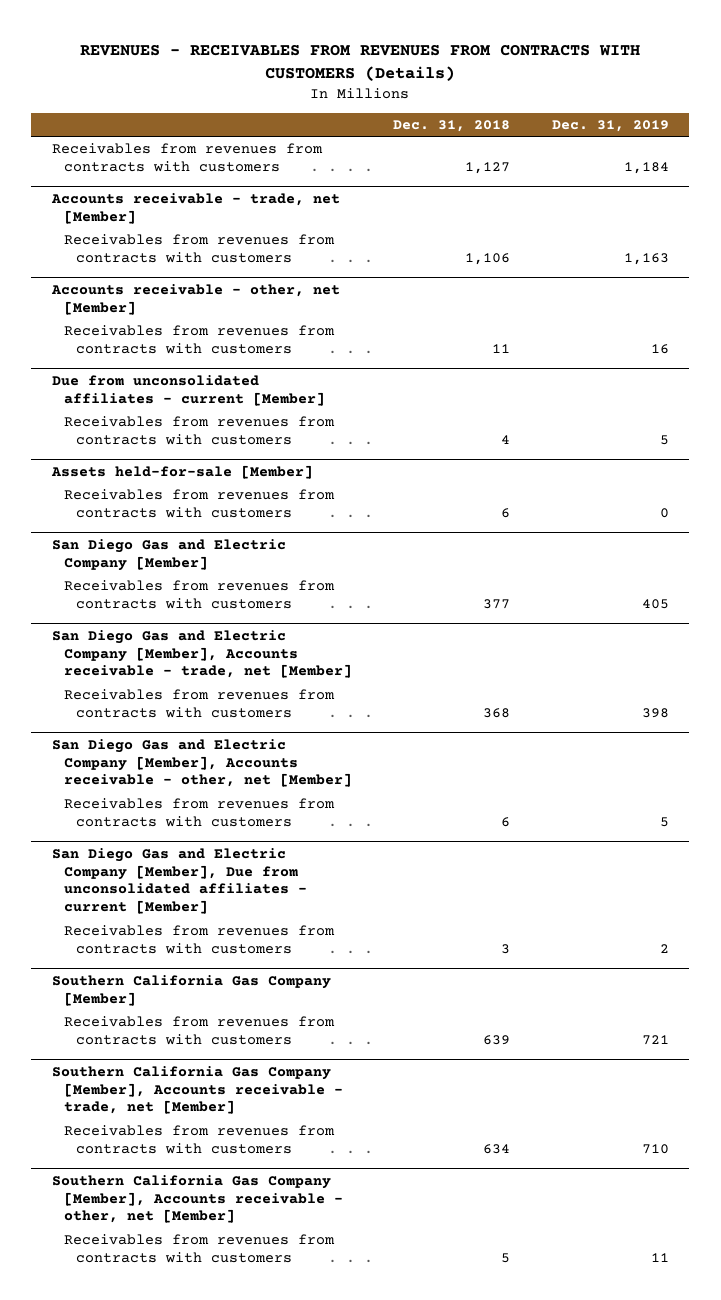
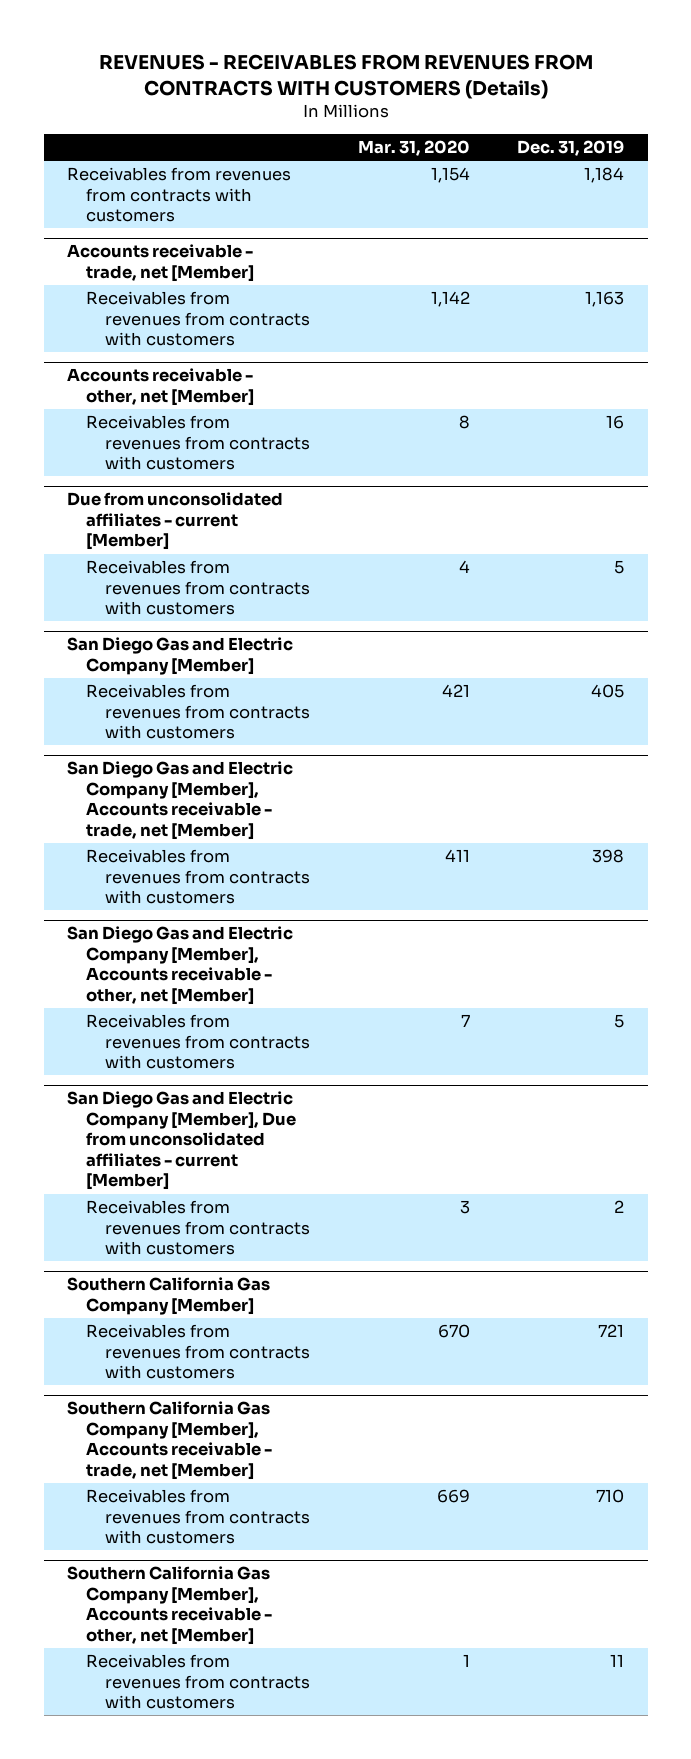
- | Dec. 31, 2018 | Dec. 31, 2019
+ | Mar. 31, 2020 | Dec. 31, 2019
- Assets held-for-sale [Member]
- Receivables from revenues from contracts with customers | 6 | 0

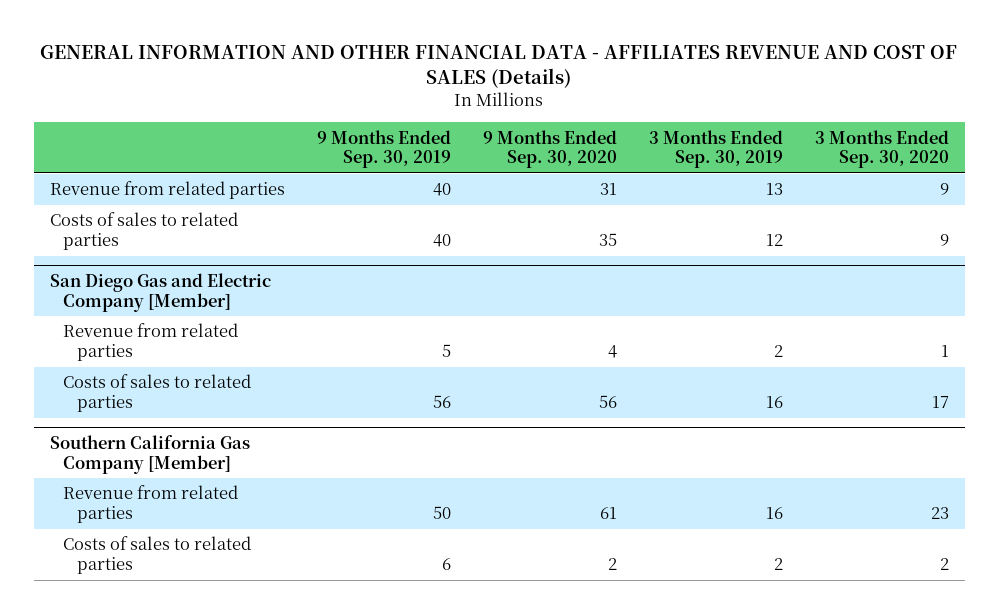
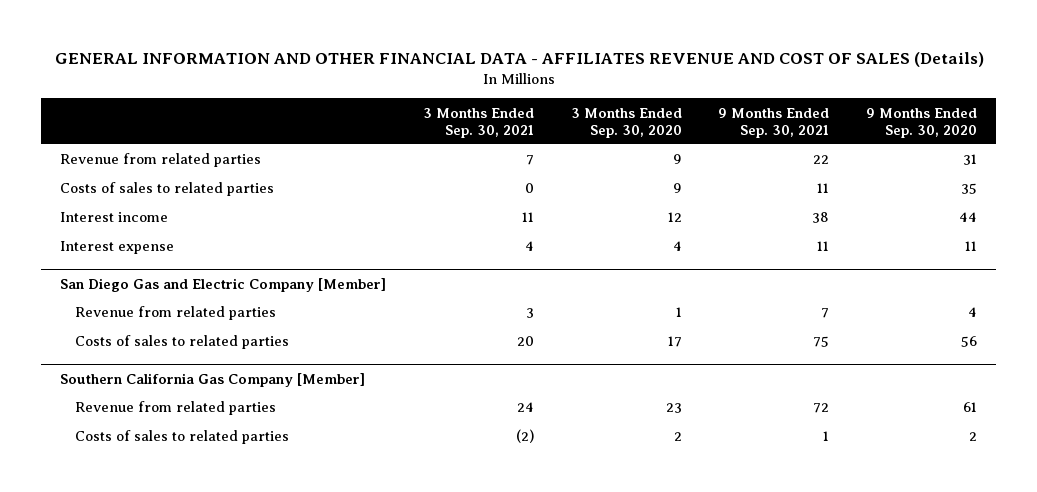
- | 9 Months Ended Sep. 30, 2019 | 9 Months Ended Sep. 30, 2020 | 3 Months Ended Sep. 30, 2019 | 3 Months Ended Sep. 30, 2020
+ | 3 Months Ended Sep. 30, 2021 | 3 Months Ended Sep. 30, 2020 | 9 Months Ended Sep. 30, 2021 | 9 Months Ended Sep. 30, 2020
+ Interest income | 11 | 12 | 38 | 44
+ Interest expense | 4 | 4 | 11 | 11

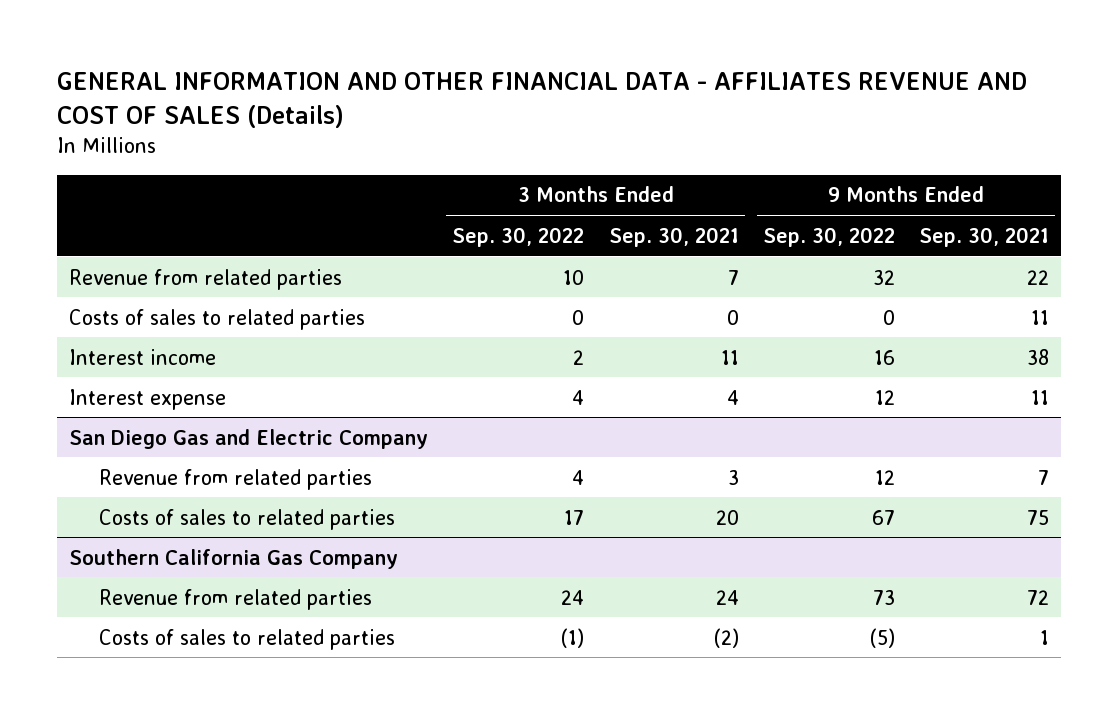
- | 3 Months Ended Sep. 30, 2021 | 3 Months Ended Sep. 30, 2020 | 9 Months Ended Sep. 30, 2021 | 9 Months Ended Sep. 30, 2020
+ | 3 Months Ended Sep. 30, 2022 | 3 Months Ended Sep. 30, 2021 | 9 Months Ended Sep. 30, 2022 | 9 Months Ended Sep. 30, 2021
- San Diego Gas and Electric Company [Member]
+ San Diego Gas and Electric Company
- Southern California Gas Company [Member]
+ Southern California Gas Company

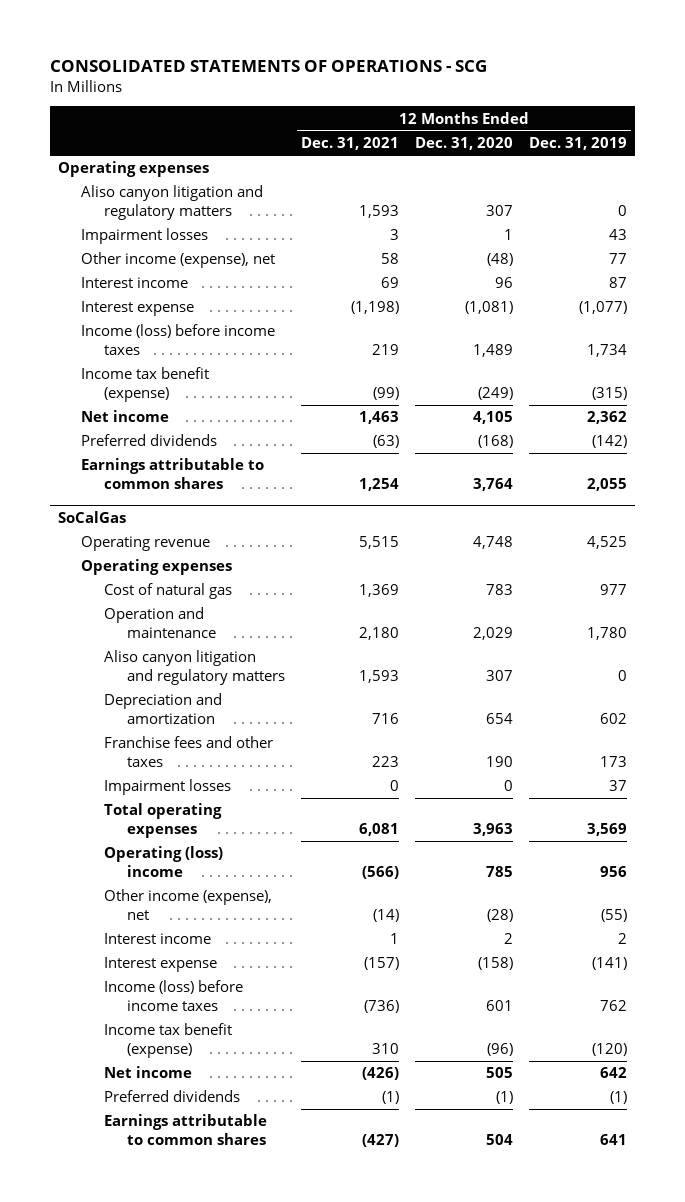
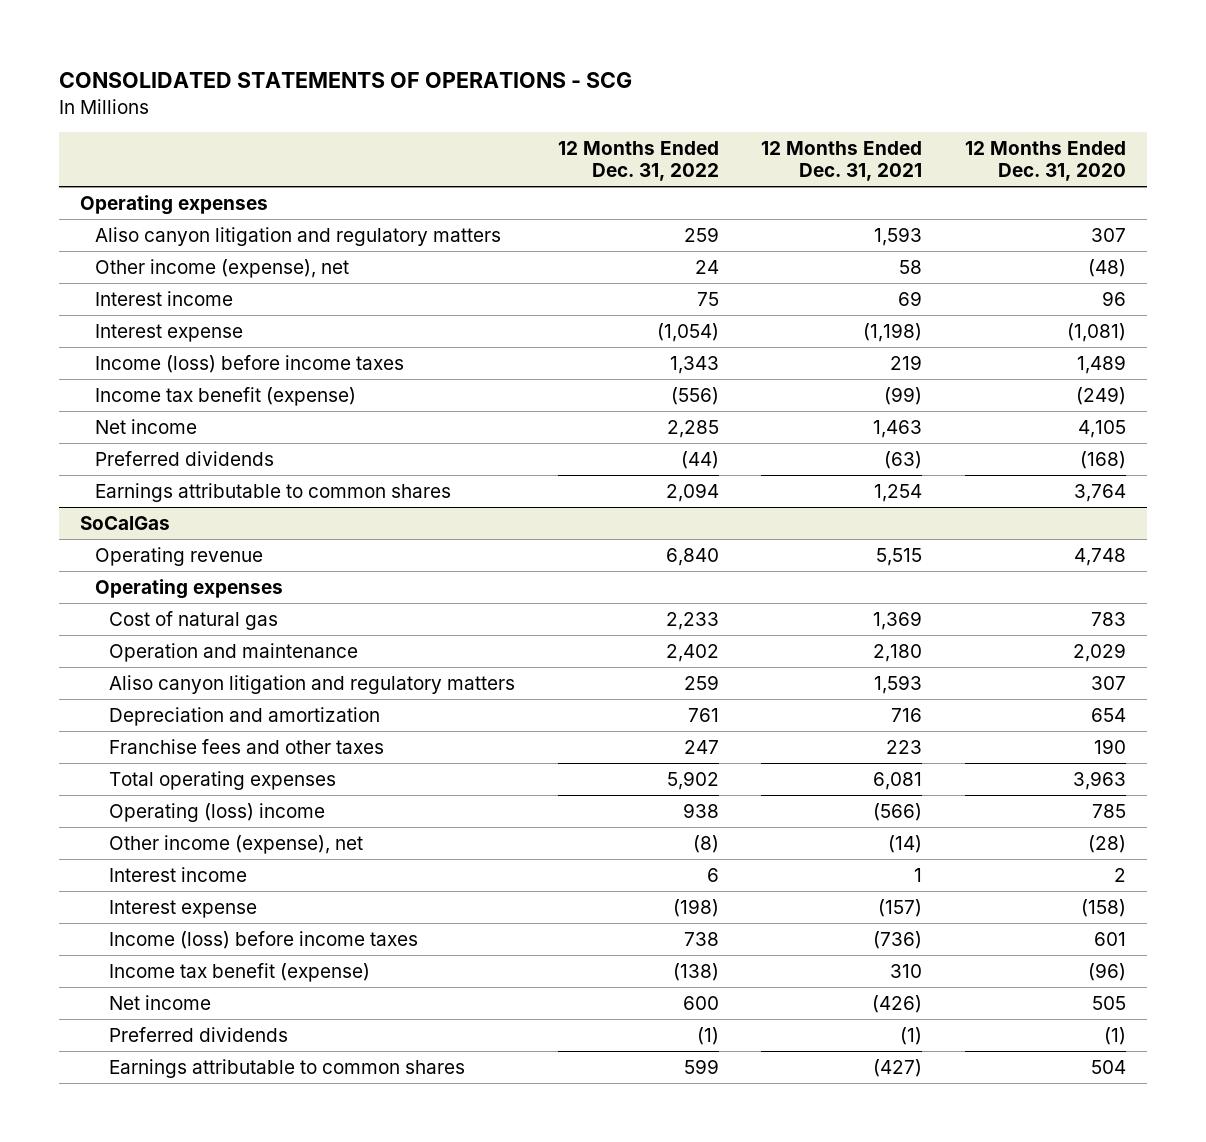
- | 12 Months Ended Dec. 31, 2021 | 12 Months Ended Dec. 31, 2020 | 12 Months Ended Dec. 31, 2019
+ | 12 Months Ended Dec. 31, 2022 | 12 Months Ended Dec. 31, 2021 | 12 Months Ended Dec. 31, 2020
- Impairment losses | 3 | 1 | 43
@ SoCalGas
- Impairment losses | 0 | 0 | 37

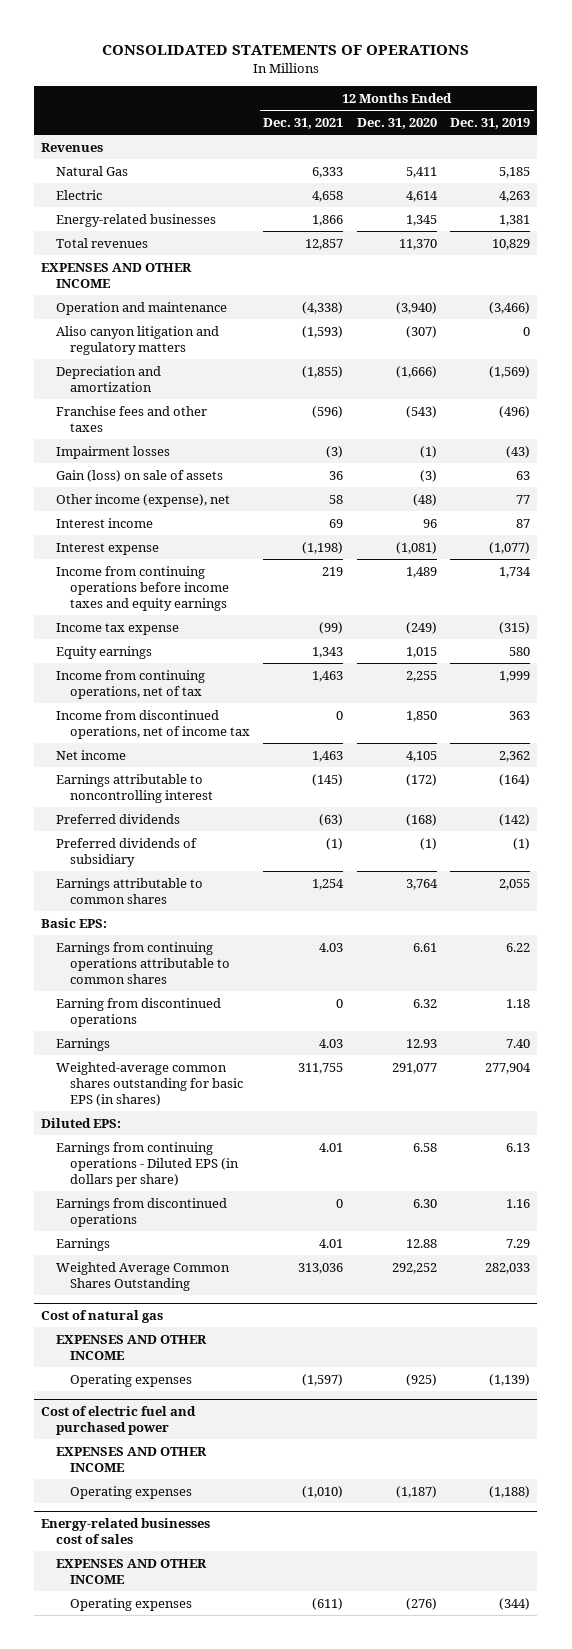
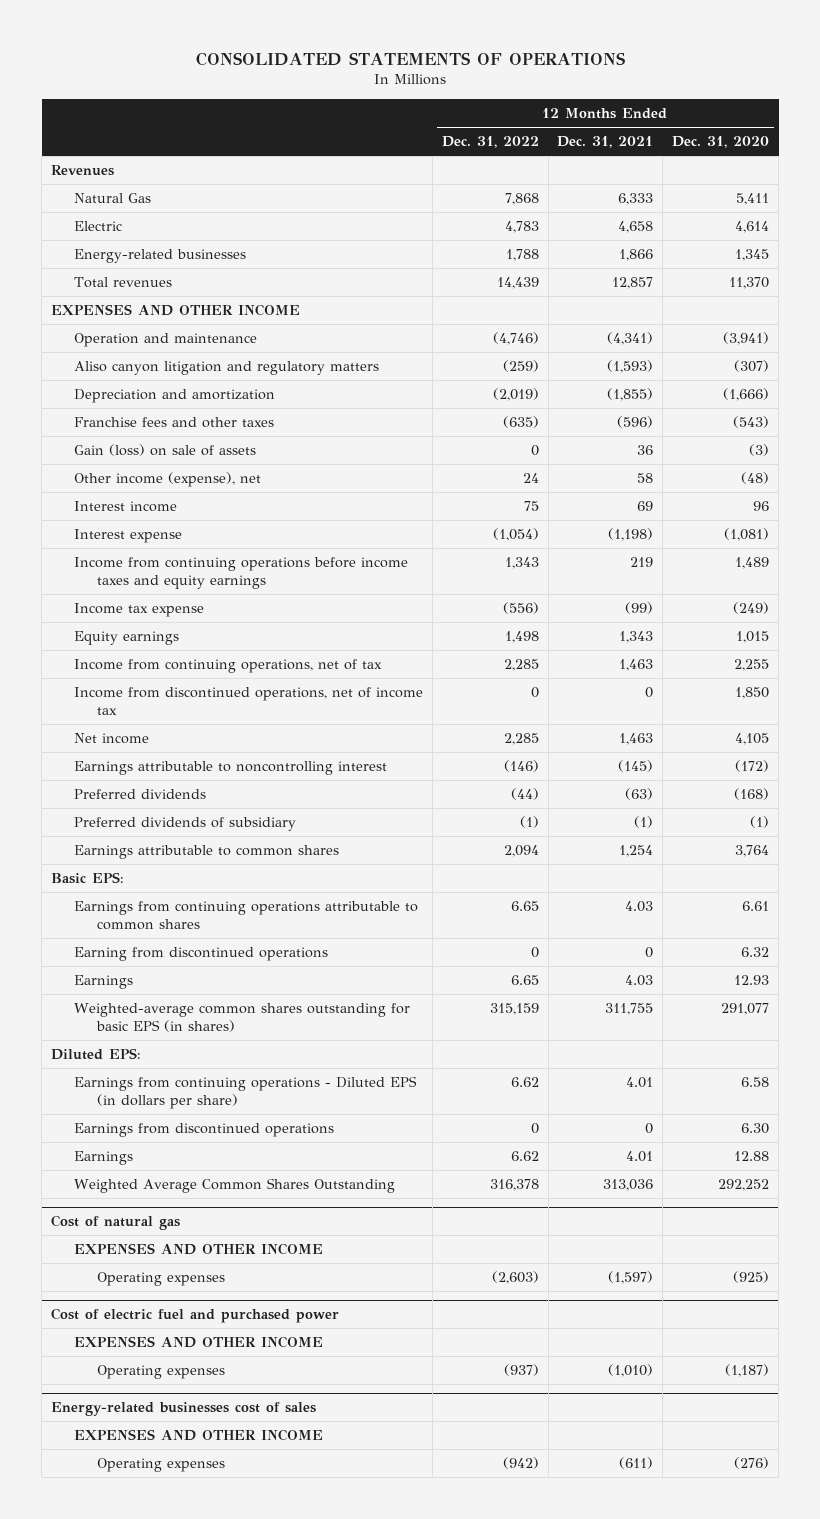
- | 12 Months Ended Dec. 31, 2021 | 12 Months Ended Dec. 31, 2020 | 12 Months Ended Dec. 31, 2019
+ | 12 Months Ended Dec. 31, 2022 | 12 Months Ended Dec. 31, 2021 | 12 Months Ended Dec. 31, 2020
- Operation and maintenance | (4,338) | (3,940) | (3,466)
+ Operation and maintenance | (4,746) | (4,341) | (3,941)
- Impairment losses | (3) | (1) | (43)

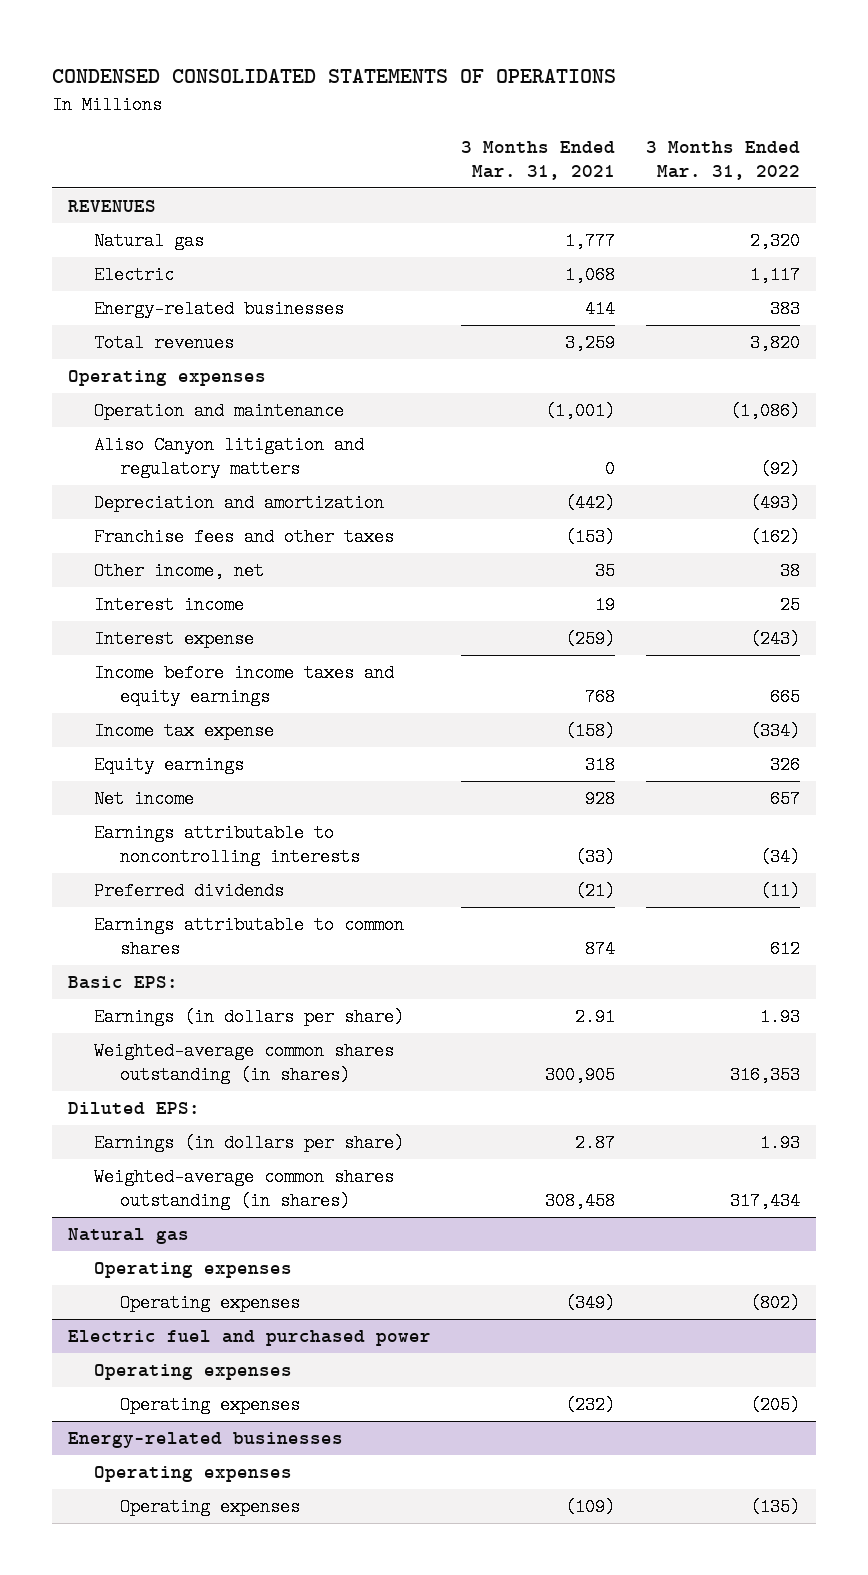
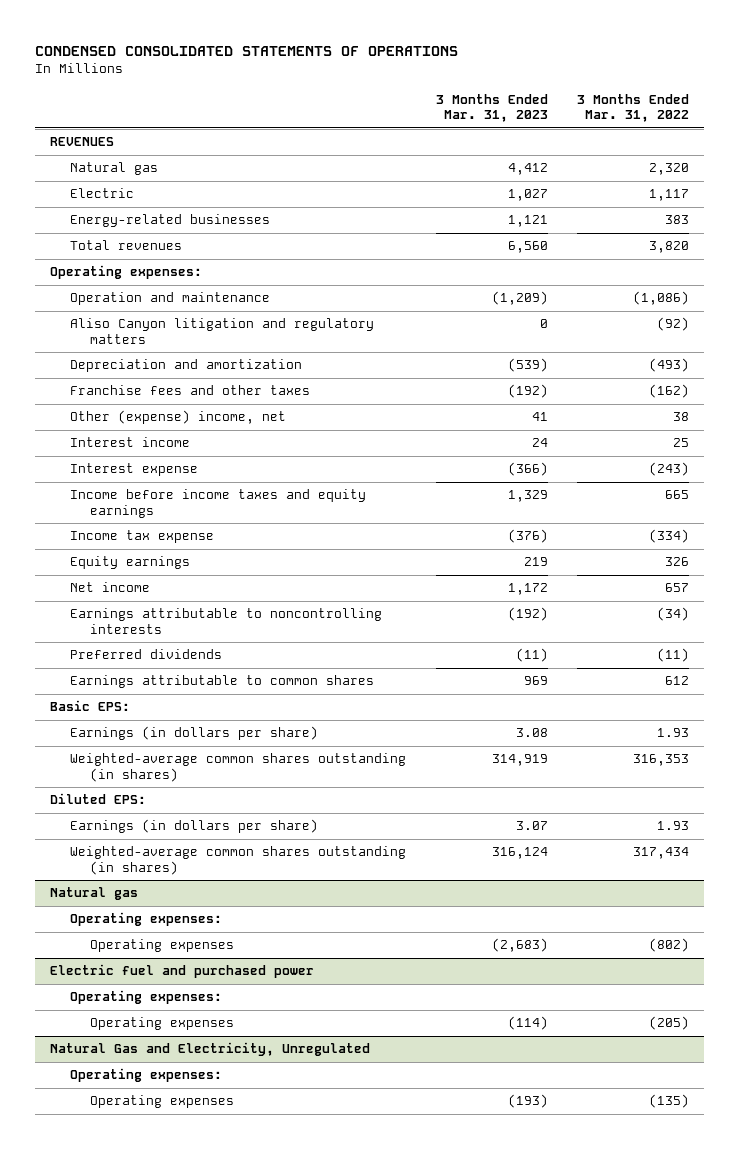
- | 3 Months Ended Mar. 31, 2021 | 3 Months Ended Mar. 31, 2022
+ | 3 Months Ended Mar. 31, 2023 | 3 Months Ended Mar. 31, 2022
- Operating expenses
+ Operating expenses:
- Other income, net | 35 | 38
+ Other (expense) income, net | 41 | 38
@ Natural gas
- Operating expenses
+ Operating expenses:
@ Electric fuel and purchased power
- Operating expenses
+ Operating expenses:
- Energy-related businesses
- Operating expenses
+ Natural Gas and Electricity, Unregulated
+ Operating expenses:

